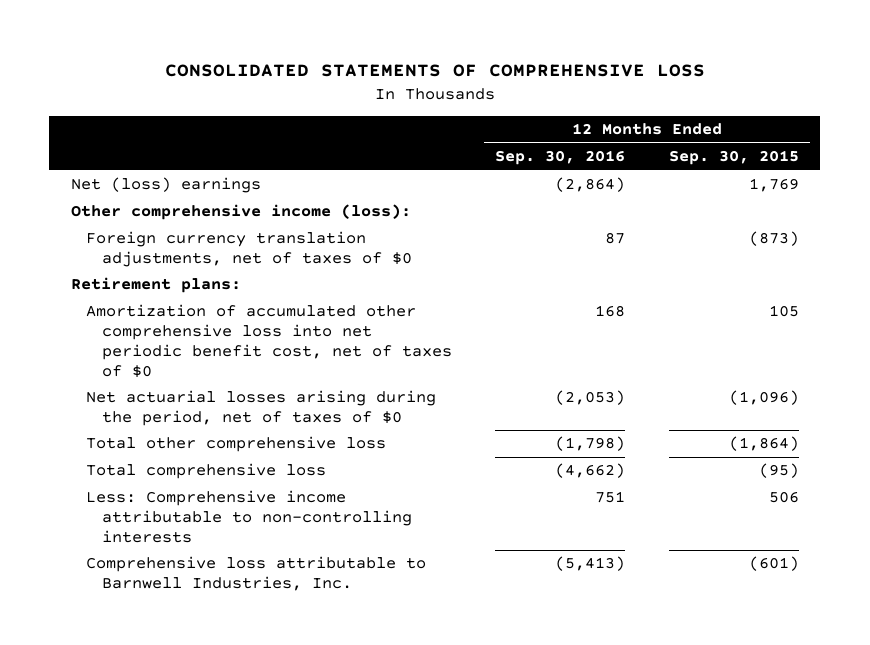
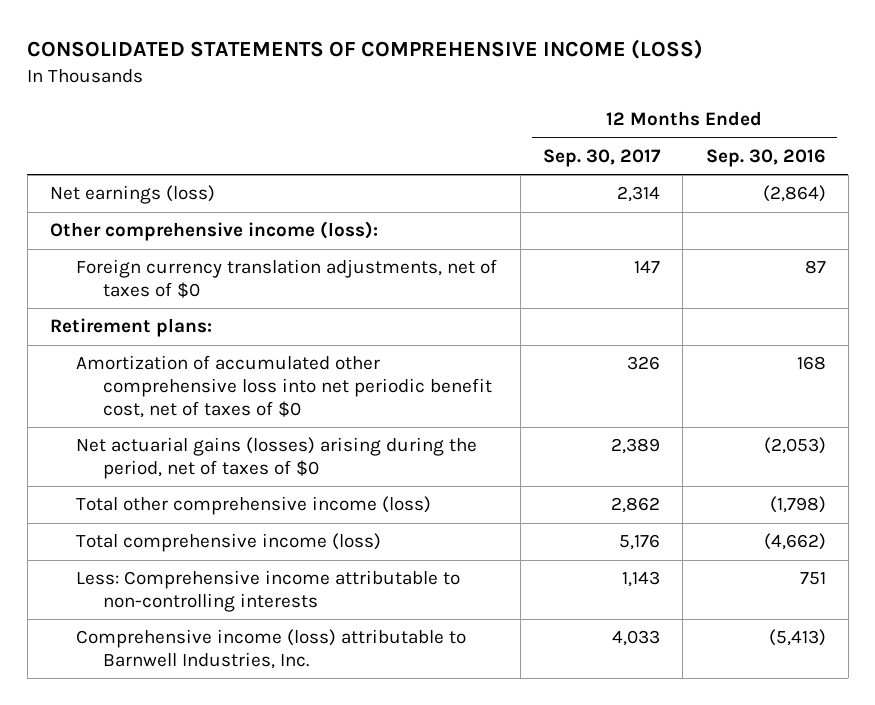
- CONSOLIDATED STATEMENTS OF COMPREHENSIVE LOSS
+ CONSOLIDATED STATEMENTS OF COMPREHENSIVE INCOME (LOSS)
- | 12 Months Ended Sep. 30, 2016 | 12 Months Ended Sep. 30, 2015
+ | 12 Months Ended Sep. 30, 2017 | 12 Months Ended Sep. 30, 2016
- Net (loss) earnings | (2,864) | 1,769
+ Net earnings (loss) | 2,314 | (2,864)
- Net actuarial losses arising during the period, net of taxes of $0 | (2,053) | (1,096)
- Total other comprehensive loss | (1,798) | (1,864)
- Total comprehensive loss | (4,662) | (95)
+ Net actuarial gains (losses) arising during the period, net of taxes of $0 | 2,389 | (2,053)
+ Total other comprehensive income (loss) | 2,862 | (1,798)
+ Total comprehensive income (loss) | 5,176 | (4,662)
- Comprehensive loss attributable to Barnwell Industries, Inc. | (5,413) | (601)
+ Comprehensive income (loss) attributable to Barnwell Industries, Inc. | 4,033 | (5,413)

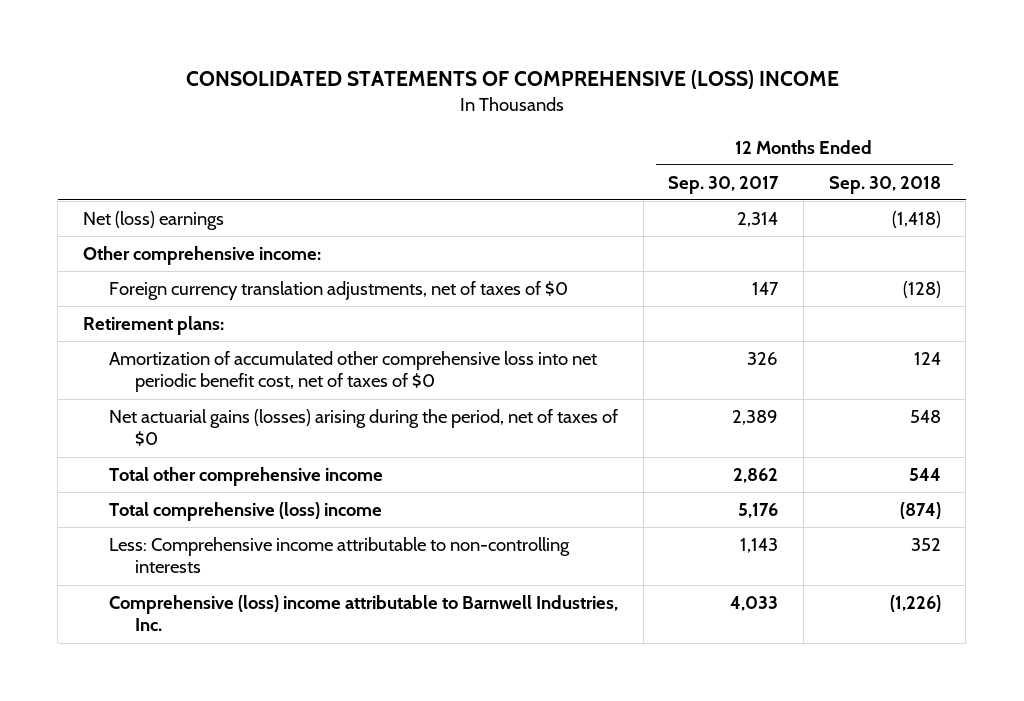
- CONSOLIDATED STATEMENTS OF COMPREHENSIVE INCOME (LOSS)
+ CONSOLIDATED STATEMENTS OF COMPREHENSIVE (LOSS) INCOME
- | 12 Months Ended Sep. 30, 2017 | 12 Months Ended Sep. 30, 2016
+ | 12 Months Ended Sep. 30, 2017 | 12 Months Ended Sep. 30, 2018
- Net earnings (loss) | 2,314 | (2,864)
- Other comprehensive income (loss):
+ Net (loss) earnings | 2,314 | (1,418)
+ Other comprehensive income:
- Total other comprehensive income (loss) | 2,862 | (1,798)
- Total comprehensive income (loss) | 5,176 | (4,662)
+ Total other comprehensive income | 2,862 | 544
+ Total comprehensive (loss) income | 5,176 | (874)
- Comprehensive income (loss) attributable to Barnwell Industries, Inc. | 4,033 | (5,413)
+ Comprehensive (loss) income attributable to Barnwell Industries, Inc. | 4,033 | (1,226)

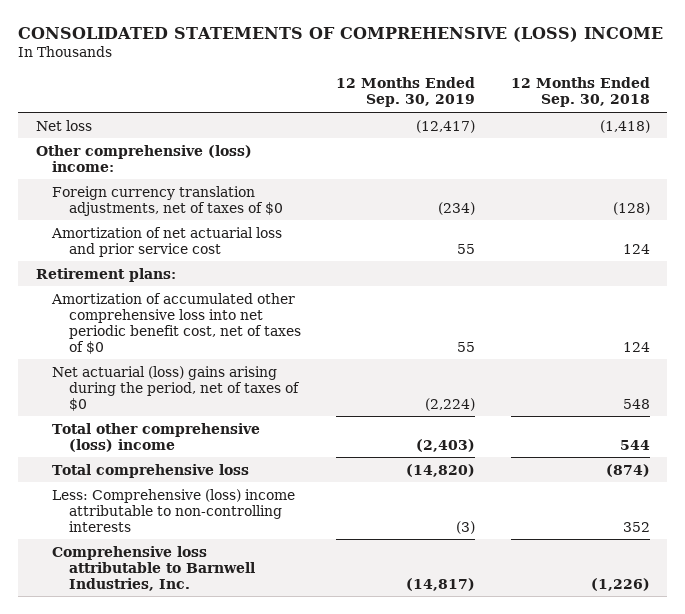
- | 12 Months Ended Sep. 30, 2017 | 12 Months Ended Sep. 30, 2018
+ | 12 Months Ended Sep. 30, 2019 | 12 Months Ended Sep. 30, 2018
- Net (loss) earnings | 2,314 | (1,418)
- Other comprehensive income:
+ Net loss | (12,417) | (1,418)
+ Other comprehensive (loss) income:
+ Amortization of net actuarial loss and prior service cost | 55 | 124
- Net actuarial gains (losses) arising during the period, net of taxes of $0 | 2,389 | 548
- Total other comprehensive income | 2,862 | 544
- Total comprehensive (loss) income | 5,176 | (874)
- Less: Comprehensive income attributable to non-controlling interests | 1,143 | 352
- Comprehensive (loss) income attributable to Barnwell Industries, Inc. | 4,033 | (1,226)
+ Net actuarial (loss) gains arising during the period, net of taxes of $0 | (2,224) | 548
+ Total other comprehensive (loss) income | (2,403) | 544
+ Total comprehensive loss | (14,820) | (874)
+ Less: Comprehensive (loss) income attributable to non-controlling interests | (3) | 352
+ Comprehensive loss attributable to Barnwell Industries, Inc. | (14,817) | (1,226)

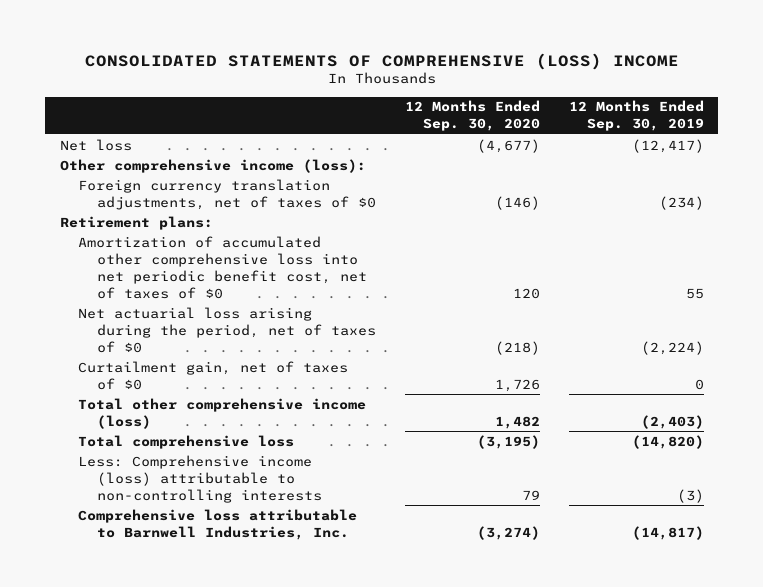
- | 12 Months Ended Sep. 30, 2019 | 12 Months Ended Sep. 30, 2018
+ | 12 Months Ended Sep. 30, 2020 | 12 Months Ended Sep. 30, 2019
- Other comprehensive (loss) income:
+ Other comprehensive income (loss):
- Amortization of net actuarial loss and prior service cost | 55 | 124
- Net actuarial (loss) gains arising during the period, net of taxes of $0 | (2,224) | 548
- Total other comprehensive (loss) income | (2,403) | 544
+ Net actuarial loss arising during the period, net of taxes of $0 | (218) | (2,224)
+ Curtailment gain, net of taxes of $0 | 1,726 | 0
+ Total other comprehensive income (loss) | 1,482 | (2,403)
- Less: Comprehensive (loss) income attributable to non-controlling interests | (3) | 352
+ Less: Comprehensive income (loss) attributable to non-controlling interests | 79 | (3)

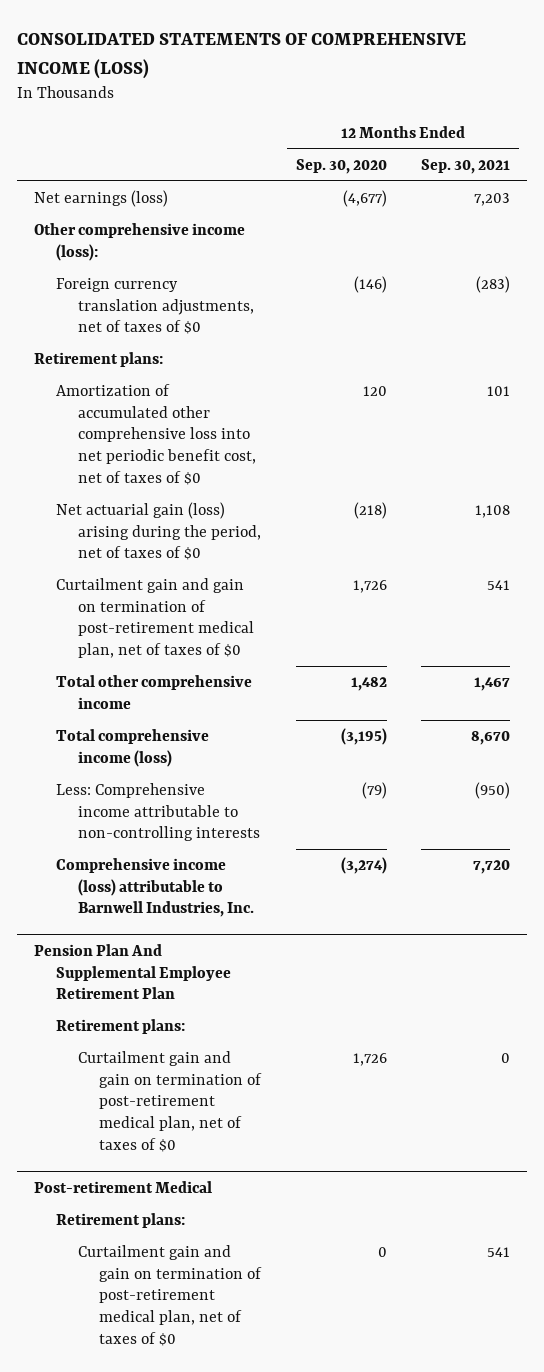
- CONSOLIDATED STATEMENTS OF COMPREHENSIVE (LOSS) INCOME
+ CONSOLIDATED STATEMENTS OF COMPREHENSIVE INCOME (LOSS)
- | 12 Months Ended Sep. 30, 2020 | 12 Months Ended Sep. 30, 2019
+ | 12 Months Ended Sep. 30, 2020 | 12 Months Ended Sep. 30, 2021
- Net loss | (4,677) | (12,417)
+ Net earnings (loss) | (4,677) | 7,203
- Net actuarial loss arising during the period, net of taxes of $0 | (218) | (2,224)
- Curtailment gain, net of taxes of $0 | 1,726 | 0
- Total other comprehensive income (loss) | 1,482 | (2,403)
- Total comprehensive loss | (3,195) | (14,820)
- Less: Comprehensive income (loss) attributable to non-controlling interests | 79 | (3)
- Comprehensive loss attributable to Barnwell Industries, Inc. | (3,274) | (14,817)
+ Net actuarial gain (loss) arising during the period, net of taxes of $0 | (218) | 1,108
+ Curtailment gain and gain on termination of post-retirement medical plan, net of taxes of $0 | 1,726 | 541
+ Total other comprehensive income | 1,482 | 1,467
+ Total comprehensive income (loss) | (3,195) | 8,670
+ Less: Comprehensive income attributable to non-controlling interests | (79) | (950)
+ Comprehensive income (loss) attributable to Barnwell Industries, Inc. | (3,274) | 7,720
+ Pension Plan And Supplemental Employee Retirement Plan
+ Retirement plans:
+ Curtailment gain and gain on termination of post-retirement medical plan, net of taxes of $0 | 1,726 | 0
+ Post-retirement Medical
+ Retirement plans:
+ Curtailment gain and gain on termination of post-retirement medical plan, net of taxes of $0 | 0 | 541

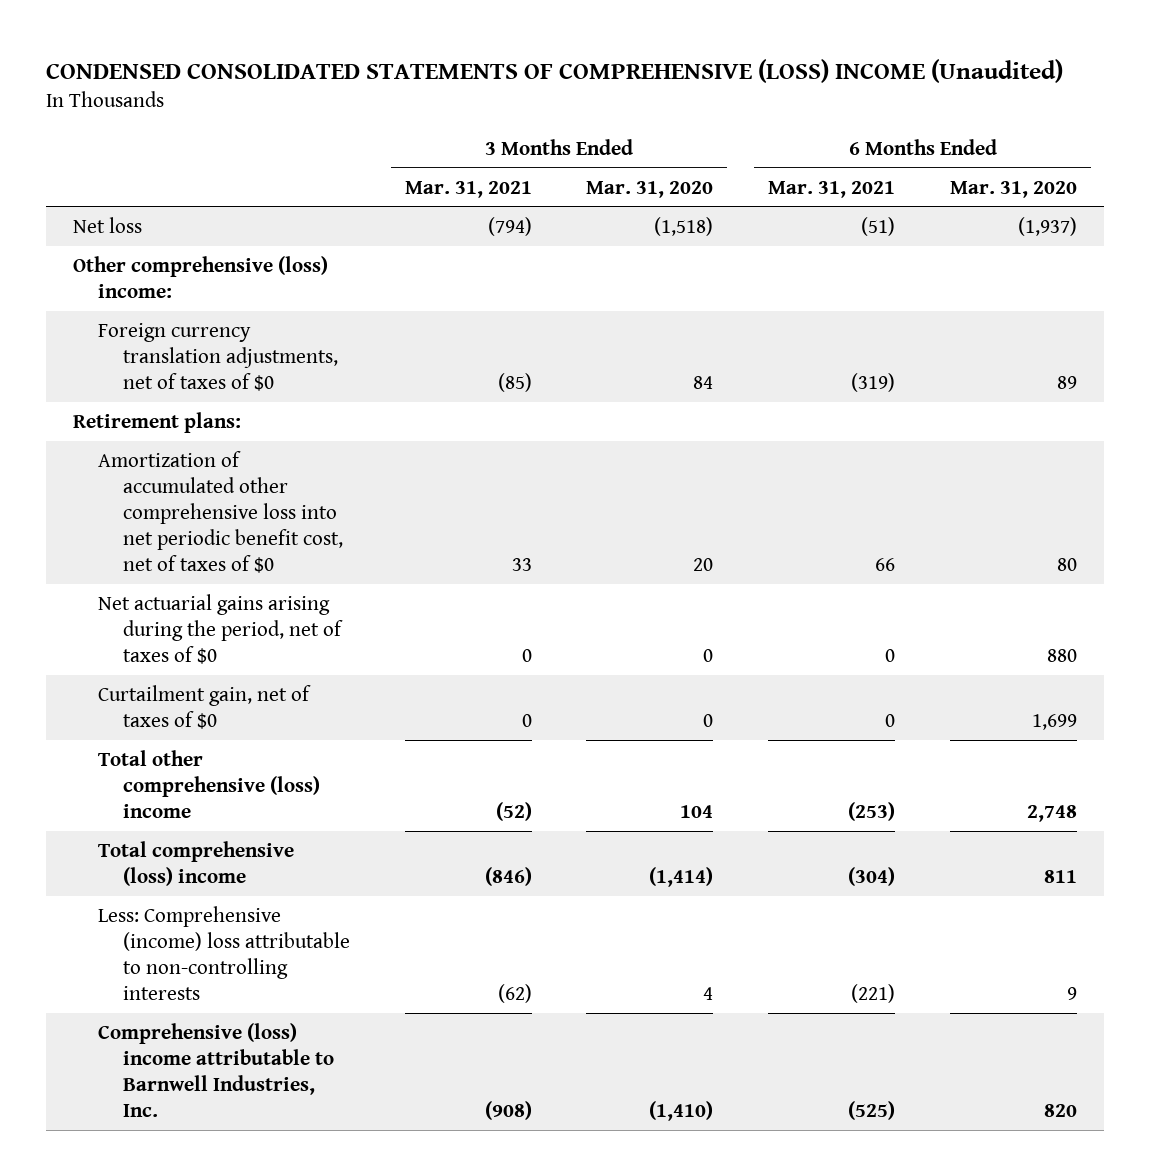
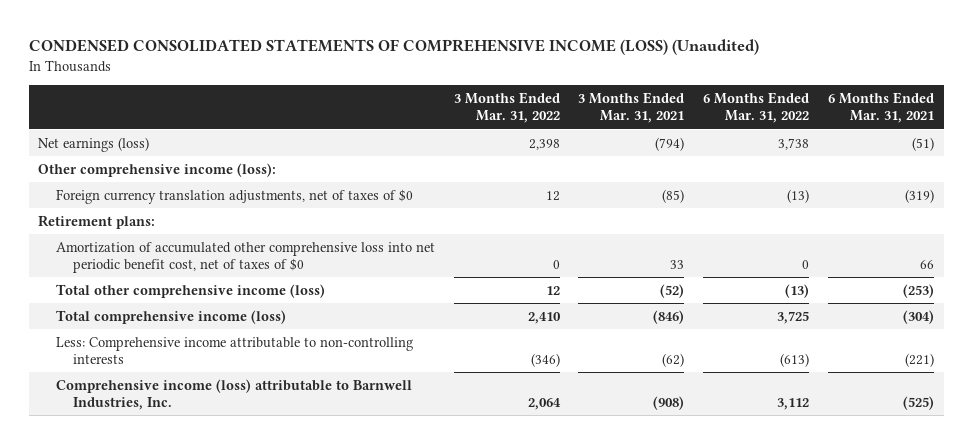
- CONDENSED CONSOLIDATED STATEMENTS OF COMPREHENSIVE (LOSS) INCOME (Unaudited)
+ CONDENSED CONSOLIDATED STATEMENTS OF COMPREHENSIVE INCOME (LOSS) (Unaudited)
- | 3 Months Ended Mar. 31, 2021 | 3 Months Ended Mar. 31, 2020 | 6 Months Ended Mar. 31, 2021 | 6 Months Ended Mar. 31, 2020
+ | 3 Months Ended Mar. 31, 2022 | 3 Months Ended Mar. 31, 2021 | 6 Months Ended Mar. 31, 2022 | 6 Months Ended Mar. 31, 2021
- Net loss | (794) | (1,518) | (51) | (1,937)
- Other comprehensive (loss) income:
+ Net earnings (loss) | 2,398 | (794) | 3,738 | (51)
+ Other comprehensive income (loss):
- Net actuarial gains arising during the period, net of taxes of $0 | 0 | 0 | 0 | 880
- Curtailment gain, net of taxes of $0 | 0 | 0 | 0 | 1,699
- Total other comprehensive (loss) income | (52) | 104 | (253) | 2,748
- Total comprehensive (loss) income | (846) | (1,414) | (304) | 811
- Less: Comprehensive (income) loss attributable to non-controlling interests | (62) | 4 | (221) | 9
- Comprehensive (loss) income attributable to Barnwell Industries, Inc. | (908) | (1,410) | (525) | 820
+ Total other comprehensive income (loss) | 12 | (52) | (13) | (253)
+ Total comprehensive income (loss) | 2,410 | (846) | 3,725 | (304)
+ Less: Comprehensive income attributable to non-controlling interests | (346) | (62) | (613) | (221)
+ Comprehensive income (loss) attributable to Barnwell Industries, Inc. | 2,064 | (908) | 3,112 | (525)

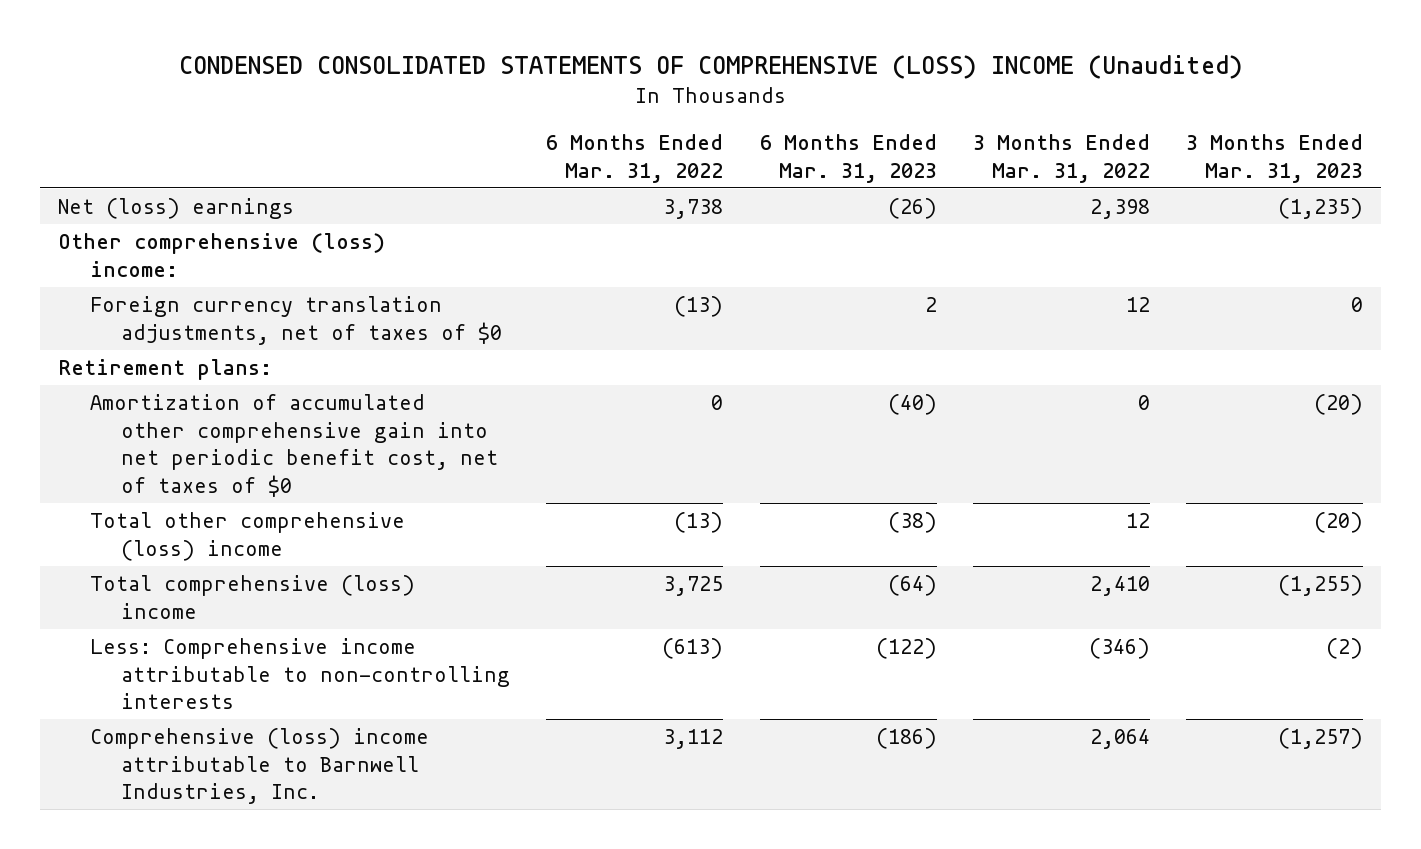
- CONDENSED CONSOLIDATED STATEMENTS OF COMPREHENSIVE INCOME (LOSS) (Unaudited)
+ CONDENSED CONSOLIDATED STATEMENTS OF COMPREHENSIVE (LOSS) INCOME (Unaudited)
- | 3 Months Ended Mar. 31, 2022 | 3 Months Ended Mar. 31, 2021 | 6 Months Ended Mar. 31, 2022 | 6 Months Ended Mar. 31, 2021
+ | 6 Months Ended Mar. 31, 2022 | 6 Months Ended Mar. 31, 2023 | 3 Months Ended Mar. 31, 2022 | 3 Months Ended Mar. 31, 2023
- Net earnings (loss) | 2,398 | (794) | 3,738 | (51)
- Other comprehensive income (loss):
+ Net (loss) earnings | 3,738 | (26) | 2,398 | (1,235)
+ Other comprehensive (loss) income:
- Amortization of accumulated other comprehensive loss into net periodic benefit cost, net of taxes of $0 | 0 | 33 | 0 | 66
- Total other comprehensive income (loss) | 12 | (52) | (13) | (253)
- Total comprehensive income (loss) | 2,410 | (846) | 3,725 | (304)
+ Amortization of accumulated other comprehensive gain into net periodic benefit cost, net of taxes of $0 | 0 | (40) | 0 | (20)
+ Total other comprehensive (loss) income | (13) | (38) | 12 | (20)
+ Total comprehensive (loss) income | 3,725 | (64) | 2,410 | (1,255)
- Comprehensive income (loss) attributable to Barnwell Industries, Inc. | 2,064 | (908) | 3,112 | (525)
+ Comprehensive (loss) income attributable to Barnwell Industries, Inc. | 3,112 | (186) | 2,064 | (1,257)

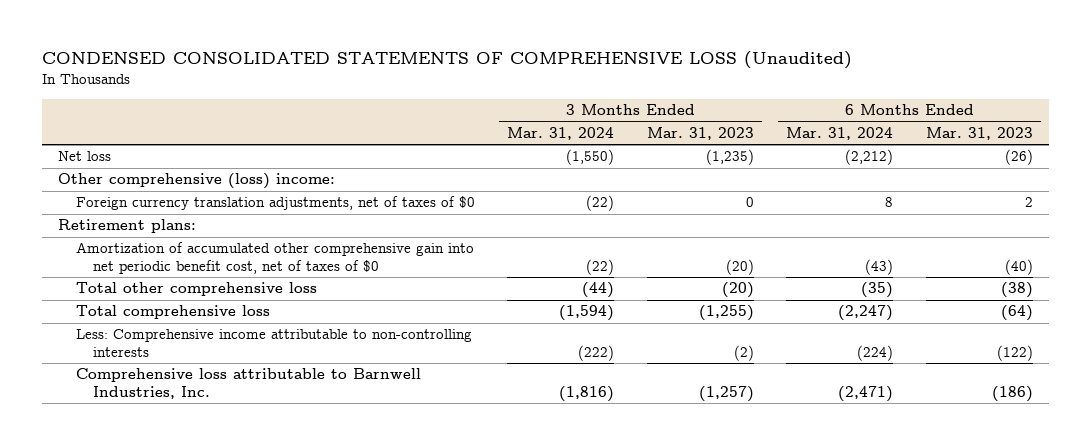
- CONDENSED CONSOLIDATED STATEMENTS OF COMPREHENSIVE (LOSS) INCOME (Unaudited)
+ CONDENSED CONSOLIDATED STATEMENTS OF COMPREHENSIVE LOSS (Unaudited)
- | 6 Months Ended Mar. 31, 2022 | 6 Months Ended Mar. 31, 2023 | 3 Months Ended Mar. 31, 2022 | 3 Months Ended Mar. 31, 2023
+ | 3 Months Ended Mar. 31, 2024 | 3 Months Ended Mar. 31, 2023 | 6 Months Ended Mar. 31, 2024 | 6 Months Ended Mar. 31, 2023
- Net (loss) earnings | 3,738 | (26) | 2,398 | (1,235)
+ Net loss | (1,550) | (1,235) | (2,212) | (26)
- Total other comprehensive (loss) income | (13) | (38) | 12 | (20)
- Total comprehensive (loss) income | 3,725 | (64) | 2,410 | (1,255)
+ Total other comprehensive loss | (44) | (20) | (35) | (38)
+ Total comprehensive loss | (1,594) | (1,255) | (2,247) | (64)
- Comprehensive (loss) income attributable to Barnwell Industries, Inc. | 3,112 | (186) | 2,064 | (1,257)
+ Comprehensive loss attributable to Barnwell Industries, Inc. | (1,816) | (1,257) | (2,471) | (186)

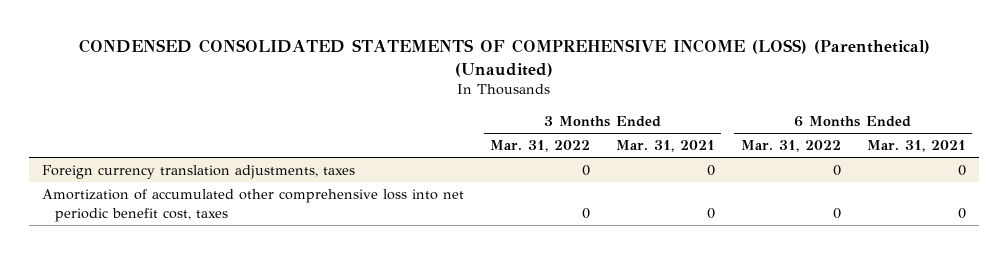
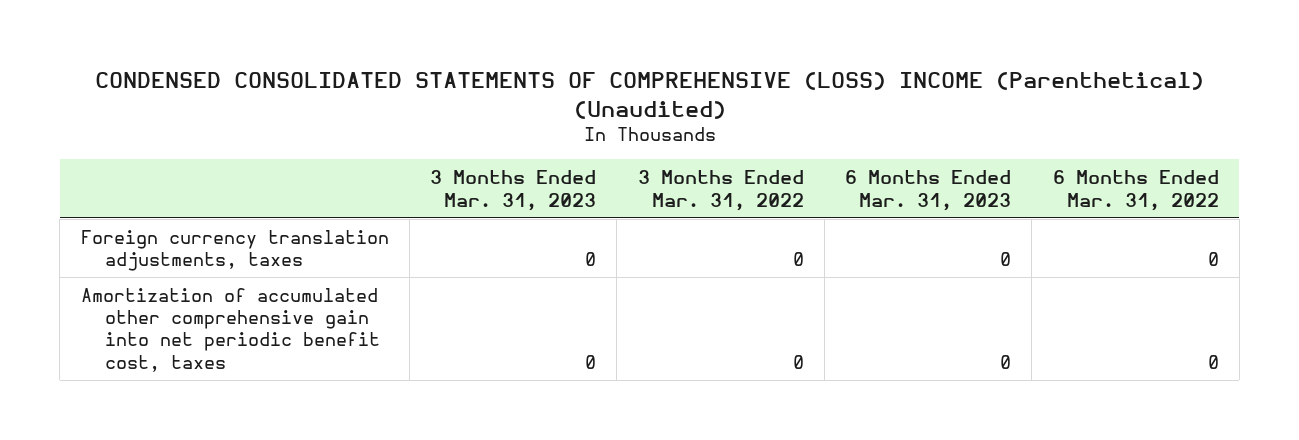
- CONDENSED CONSOLIDATED STATEMENTS OF COMPREHENSIVE INCOME (LOSS) (Parenthetical) (Unaudited)
+ CONDENSED CONSOLIDATED STATEMENTS OF COMPREHENSIVE (LOSS) INCOME (Parenthetical) (Unaudited)
- | 3 Months Ended Mar. 31, 2022 | 3 Months Ended Mar. 31, 2021 | 6 Months Ended Mar. 31, 2022 | 6 Months Ended Mar. 31, 2021
+ | 3 Months Ended Mar. 31, 2023 | 3 Months Ended Mar. 31, 2022 | 6 Months Ended Mar. 31, 2023 | 6 Months Ended Mar. 31, 2022
- Amortization of accumulated other comprehensive loss into net periodic benefit cost, taxes | 0 | 0 | 0 | 0
+ Amortization of accumulated other comprehensive gain into net periodic benefit cost, taxes | 0 | 0 | 0 | 0

